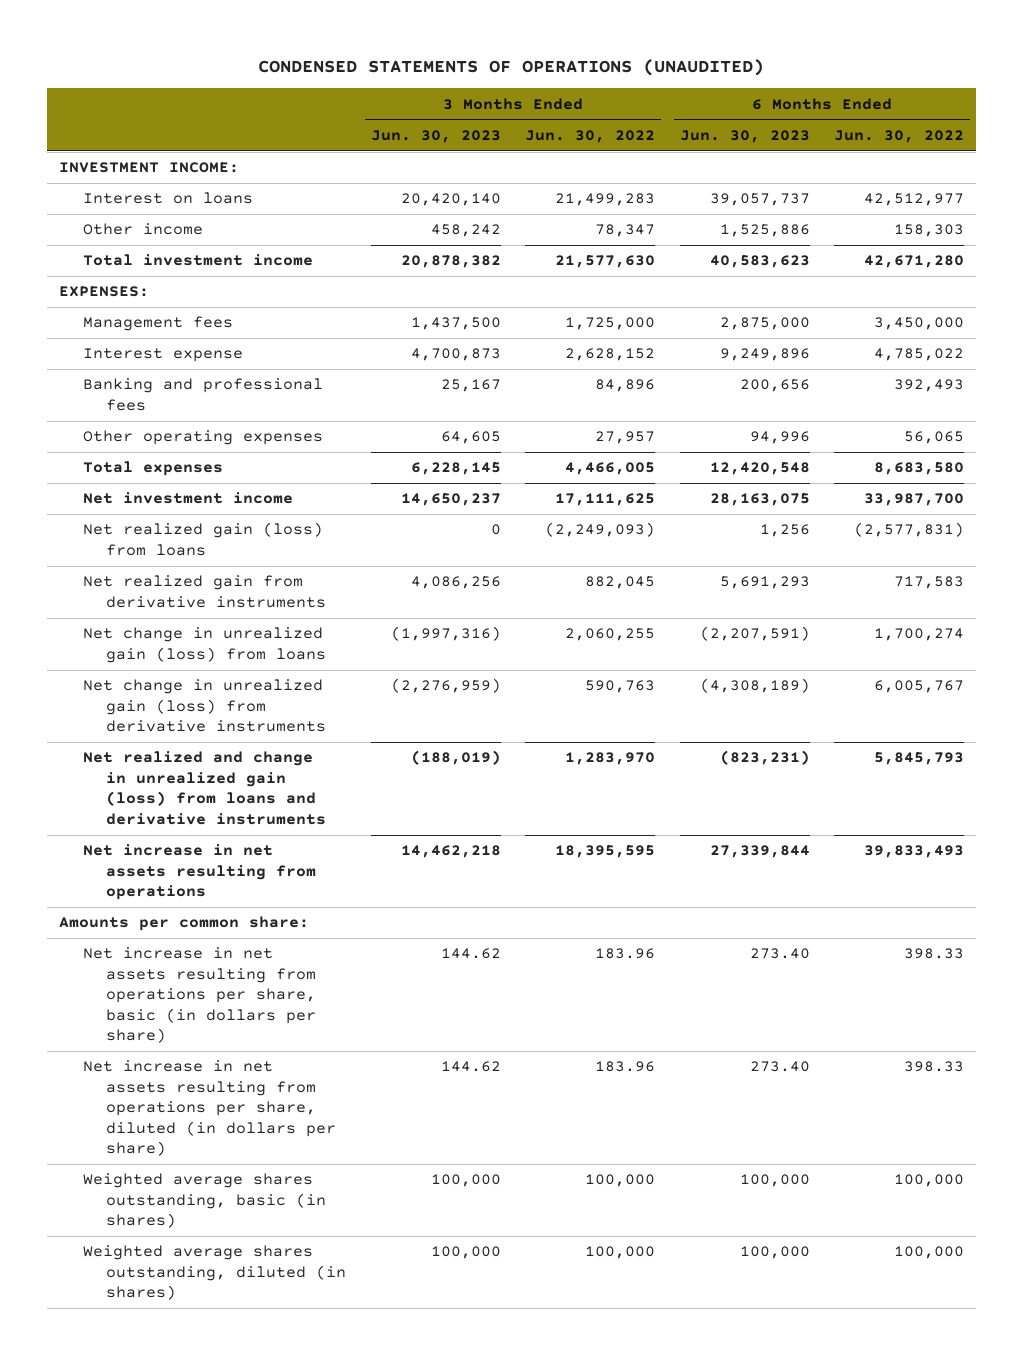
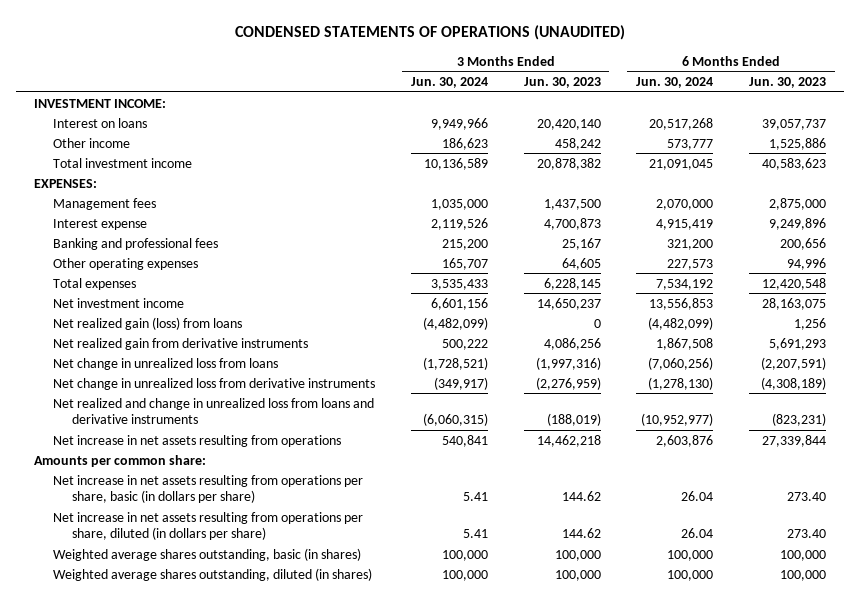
- | 3 Months Ended Jun. 30, 2023 | 3 Months Ended Jun. 30, 2022 | 6 Months Ended Jun. 30, 2023 | 6 Months Ended Jun. 30, 2022
+ | 3 Months Ended Jun. 30, 2024 | 3 Months Ended Jun. 30, 2023 | 6 Months Ended Jun. 30, 2024 | 6 Months Ended Jun. 30, 2023
- Net change in unrealized gain (loss) from loans | (1,997,316) | 2,060,255 | (2,207,591) | 1,700,274
- Net change in unrealized gain (loss) from derivative instruments | (2,276,959) | 590,763 | (4,308,189) | 6,005,767
- Net realized and change in unrealized gain (loss) from loans and derivative instruments | (188,019) | 1,283,970 | (823,231) | 5,845,793
+ Net change in unrealized loss from loans | (1,728,521) | (1,997,316) | (7,060,256) | (2,207,591)
+ Net change in unrealized loss from derivative instruments | (349,917) | (2,276,959) | (1,278,130) | (4,308,189)
+ Net realized and change in unrealized loss from loans and derivative instruments | (6,060,315) | (188,019) | (10,952,977) | (823,231)

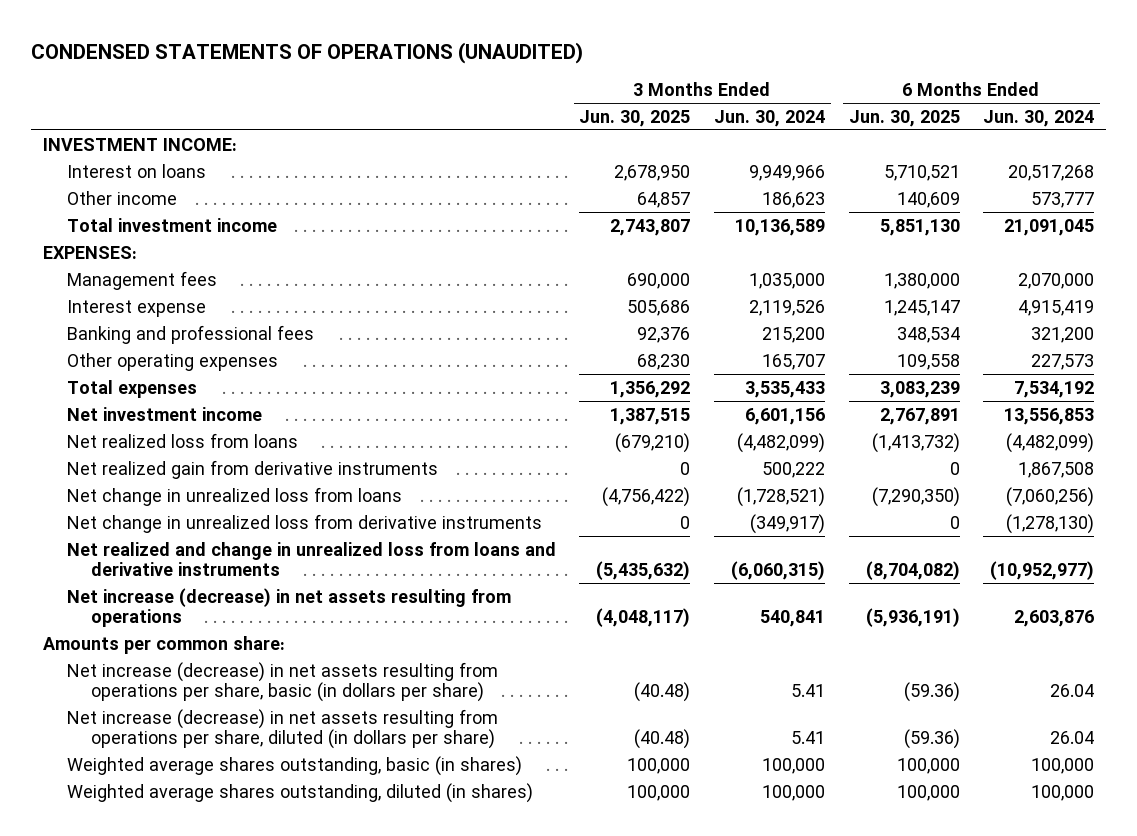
- | 3 Months Ended Jun. 30, 2024 | 3 Months Ended Jun. 30, 2023 | 6 Months Ended Jun. 30, 2024 | 6 Months Ended Jun. 30, 2023
+ | 3 Months Ended Jun. 30, 2025 | 3 Months Ended Jun. 30, 2024 | 6 Months Ended Jun. 30, 2025 | 6 Months Ended Jun. 30, 2024
- Net realized gain (loss) from loans | (4,482,099) | 0 | (4,482,099) | 1,256
+ Net realized loss from loans | (679,210) | (4,482,099) | (1,413,732) | (4,482,099)
- Net increase in net assets resulting from operations | 540,841 | 14,462,218 | 2,603,876 | 27,339,844
+ Net increase (decrease) in net assets resulting from operations | (4,048,117) | 540,841 | (5,936,191) | 2,603,876
- Net increase in net assets resulting from operations per share, basic (in dollars per share) | 5.41 | 144.62 | 26.04 | 273.40
- Net increase in net assets resulting from operations per share, diluted (in dollars per share) | 5.41 | 144.62 | 26.04 | 273.40
+ Net increase (decrease) in net assets resulting from operations per share, basic (in dollars per share) | (40.48) | 5.41 | (59.36) | 26.04
+ Net increase (decrease) in net assets resulting from operations per share, diluted (in dollars per share) | (40.48) | 5.41 | (59.36) | 26.04

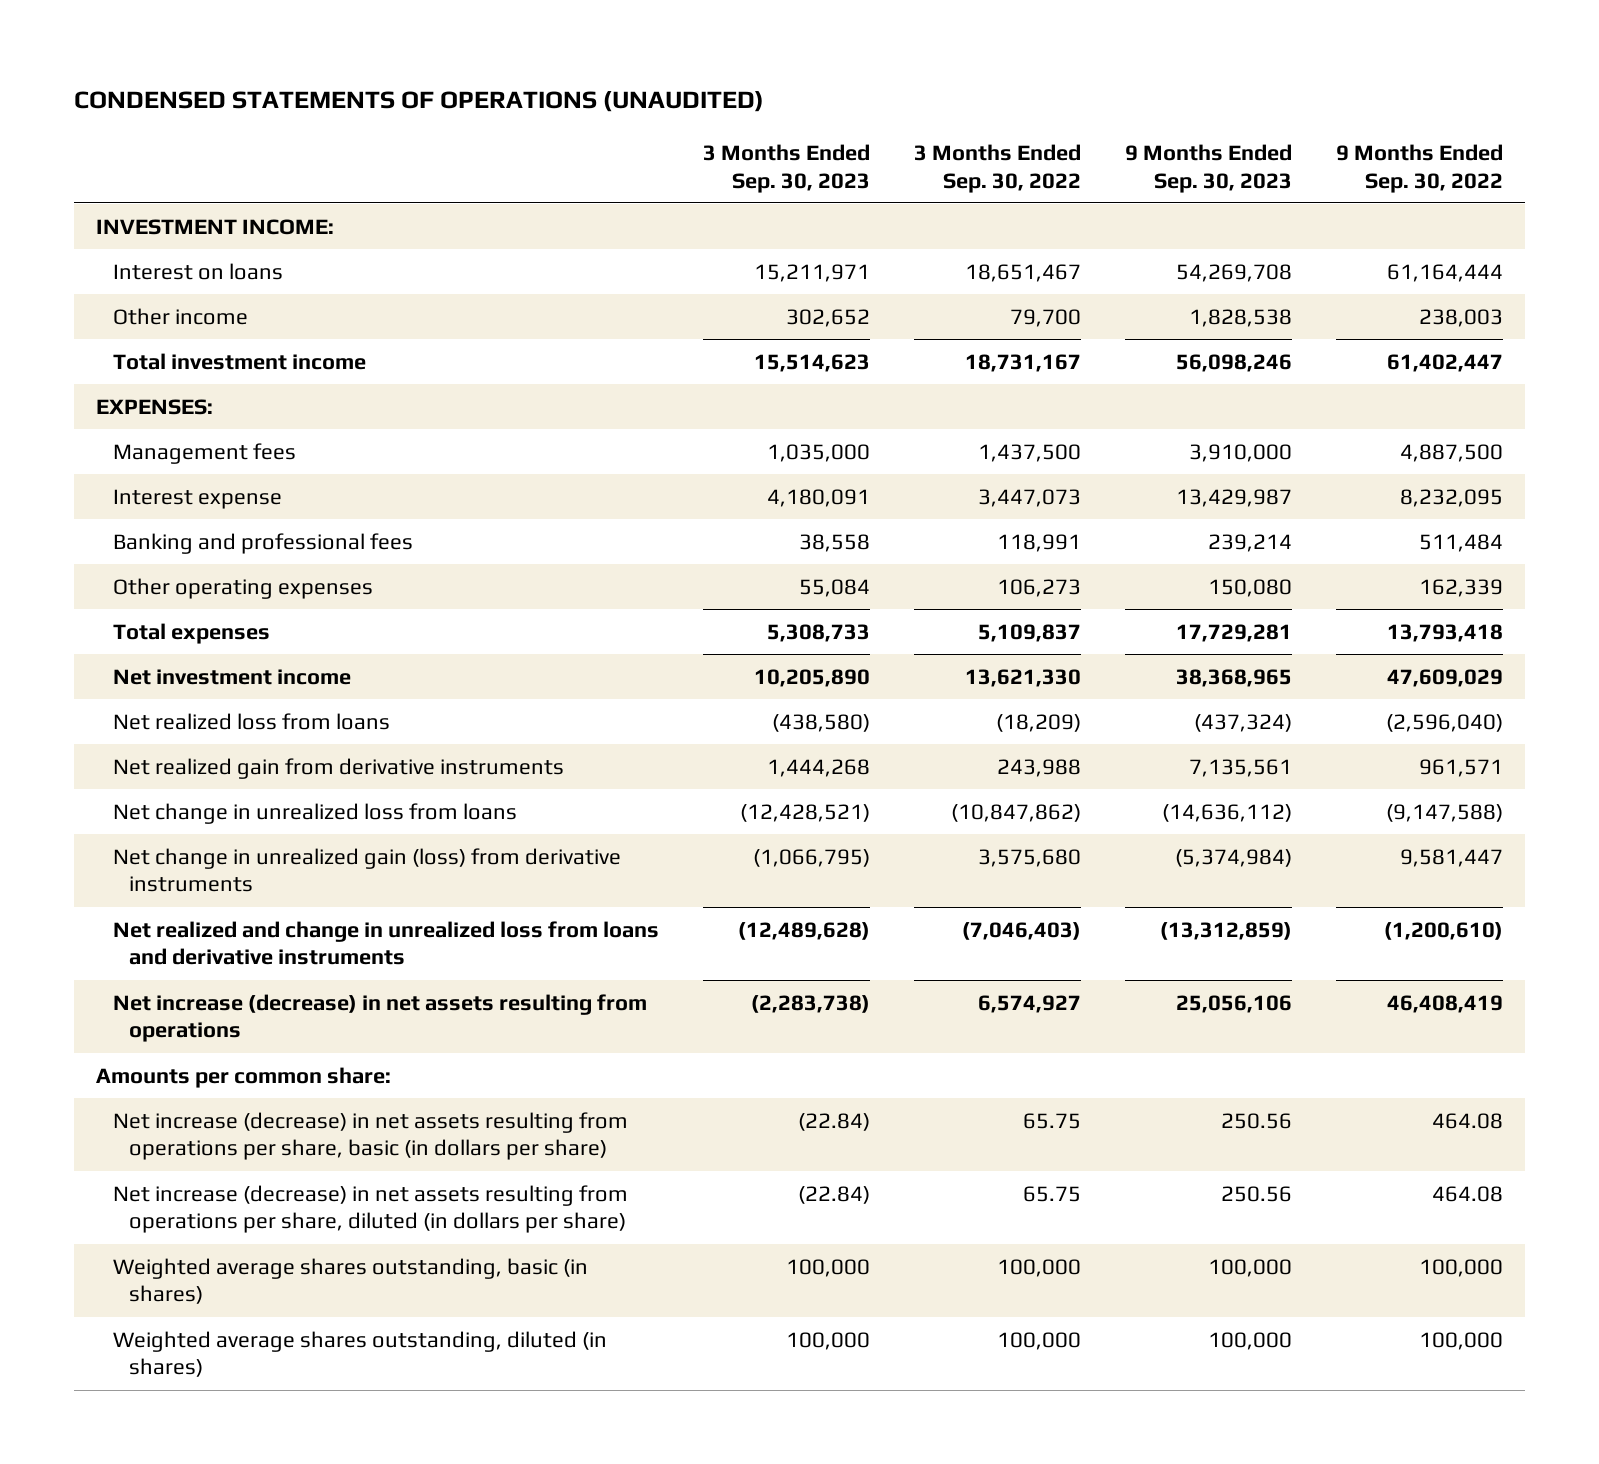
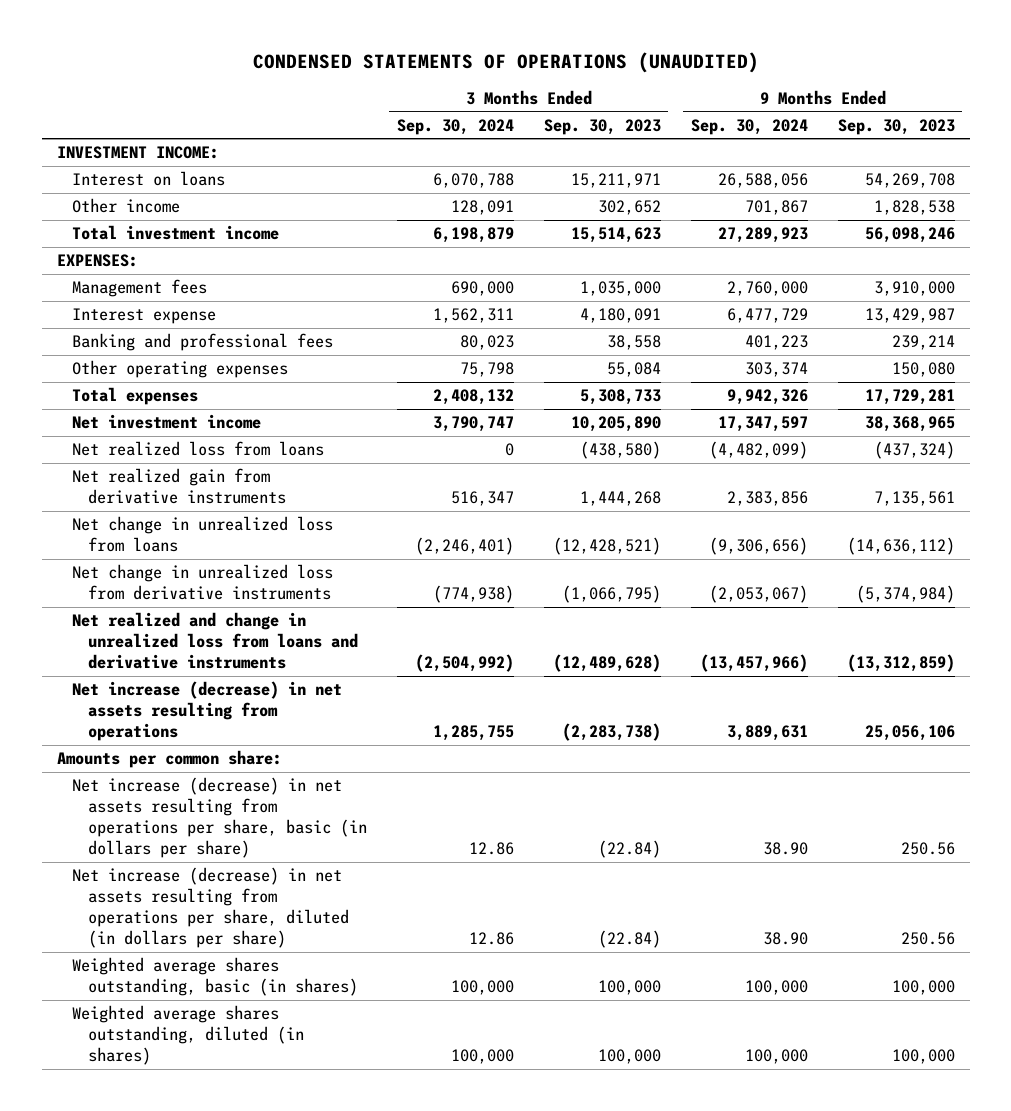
- | 3 Months Ended Sep. 30, 2023 | 3 Months Ended Sep. 30, 2022 | 9 Months Ended Sep. 30, 2023 | 9 Months Ended Sep. 30, 2022
+ | 3 Months Ended Sep. 30, 2024 | 3 Months Ended Sep. 30, 2023 | 9 Months Ended Sep. 30, 2024 | 9 Months Ended Sep. 30, 2023
- Net change in unrealized gain (loss) from derivative instruments | (1,066,795) | 3,575,680 | (5,374,984) | 9,581,447
+ Net change in unrealized loss from derivative instruments | (774,938) | (1,066,795) | (2,053,067) | (5,374,984)

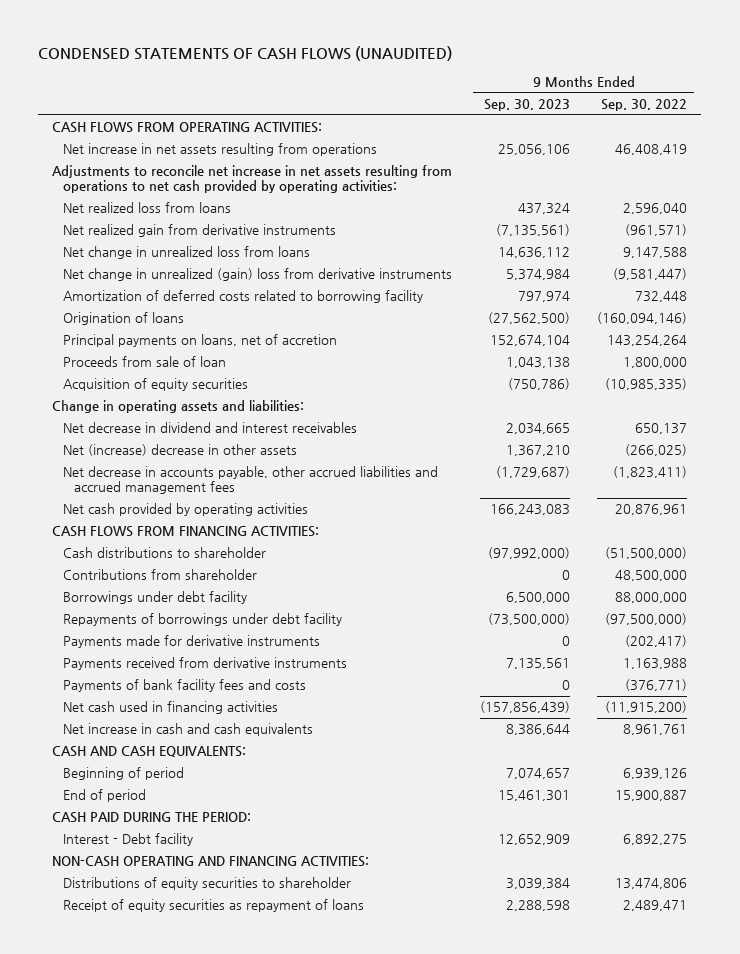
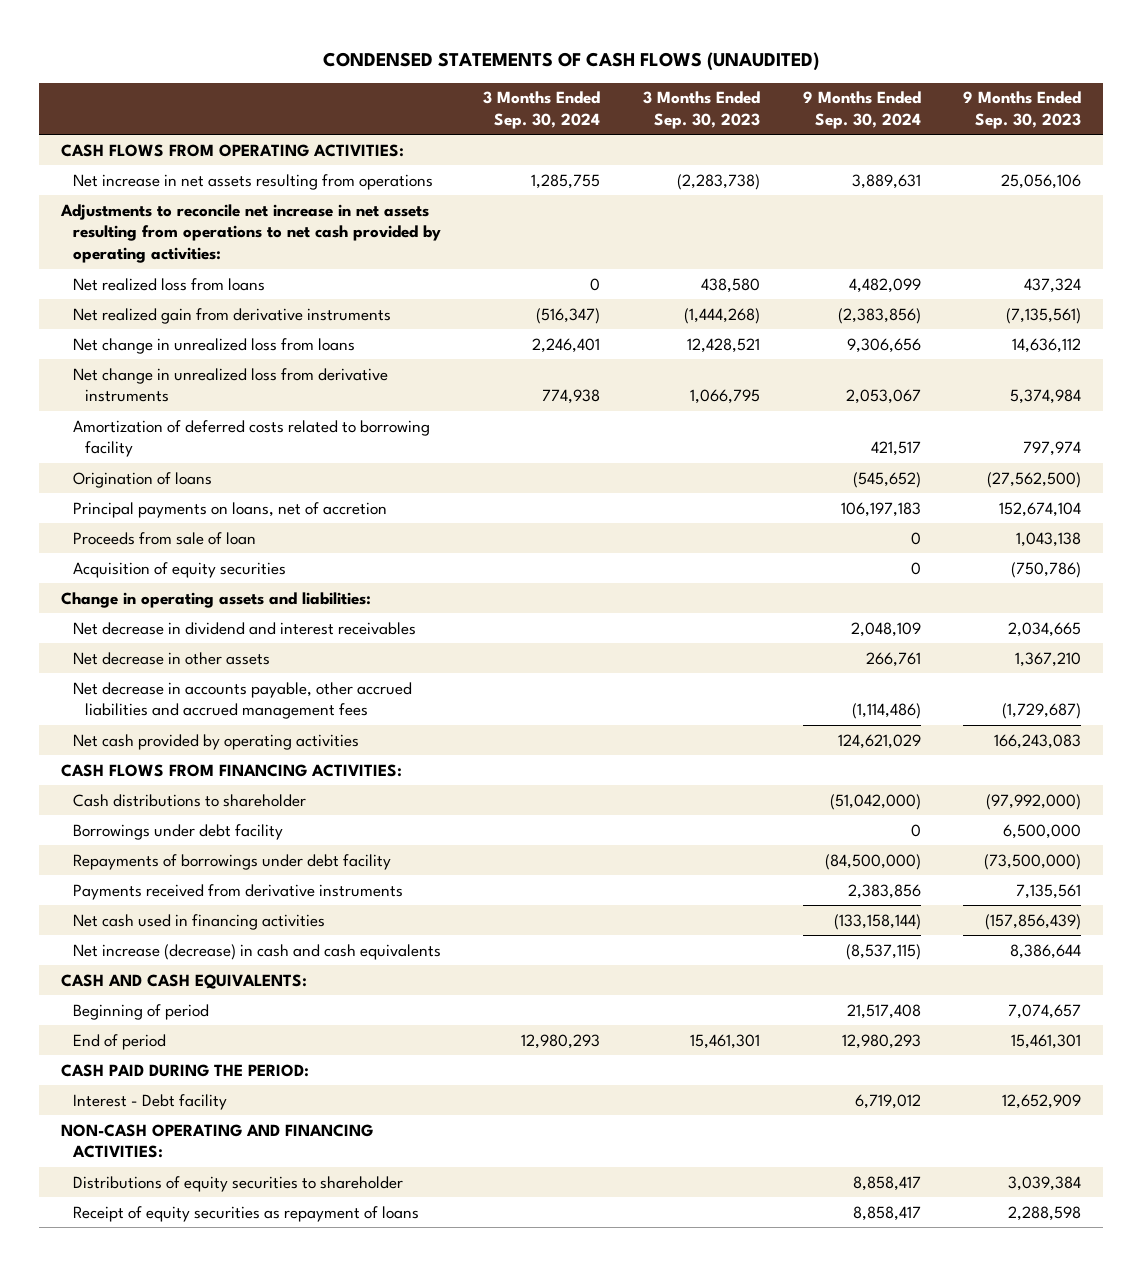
- | 9 Months Ended Sep. 30, 2023 | 9 Months Ended Sep. 30, 2022
+ | 3 Months Ended Sep. 30, 2024 | 3 Months Ended Sep. 30, 2023 | 9 Months Ended Sep. 30, 2024 | 9 Months Ended Sep. 30, 2023
- Net change in unrealized (gain) loss from derivative instruments | 5,374,984 | (9,581,447)
+ Net change in unrealized loss from derivative instruments | 774,938 | 1,066,795 | 2,053,067 | 5,374,984
- Net (increase) decrease in other assets | 1,367,210 | (266,025)
+ Net decrease in other assets | | | 266,761 | 1,367,210
- Contributions from shareholder | 0 | 48,500,000
- Payments made for derivative instruments | 0 | (202,417)
- Payments of bank facility fees and costs | 0 | (376,771)
- Net increase in cash and cash equivalents | 8,386,644 | 8,961,761
+ Net increase (decrease) in cash and cash equivalents | | | (8,537,115) | 8,386,644

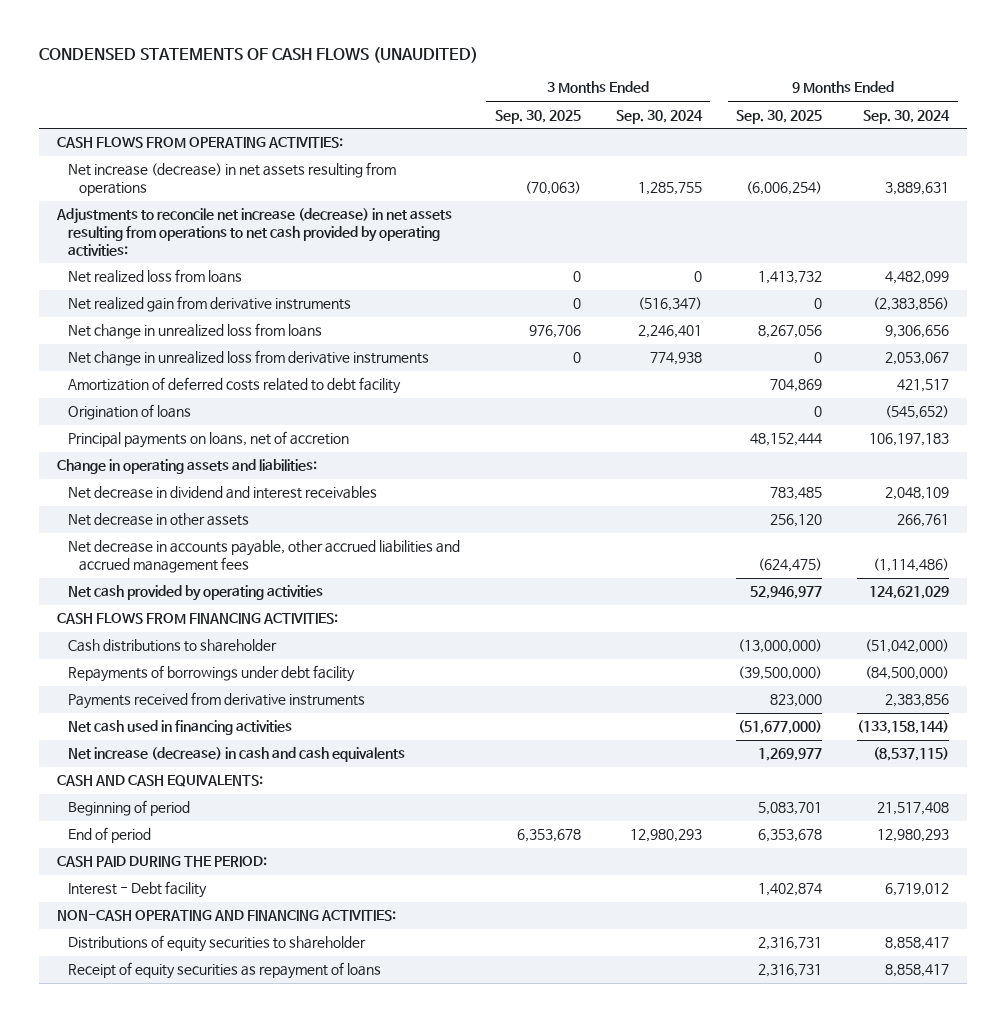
- | 3 Months Ended Sep. 30, 2024 | 3 Months Ended Sep. 30, 2023 | 9 Months Ended Sep. 30, 2024 | 9 Months Ended Sep. 30, 2023
+ | 3 Months Ended Sep. 30, 2025 | 3 Months Ended Sep. 30, 2024 | 9 Months Ended Sep. 30, 2025 | 9 Months Ended Sep. 30, 2024
- Net increase in net assets resulting from operations | 1,285,755 | (2,283,738) | 3,889,631 | 25,056,106
- Adjustments to reconcile net increase in net assets resulting from operations to net cash provided by operating activities:
+ Net increase (decrease) in net assets resulting from operations | (70,063) | 1,285,755 | (6,006,254) | 3,889,631
+ Adjustments to reconcile net increase (decrease) in net assets resulting from operations to net cash provided by operating activities:
- Amortization of deferred costs related to borrowing facility | | | 421,517 | 797,974
+ Amortization of deferred costs related to debt facility | | | 704,869 | 421,517
- Proceeds from sale of loan | | | 0 | 1,043,138
- Acquisition of equity securities | | | 0 | (750,786)
- Borrowings under debt facility | | | 0 | 6,500,000

